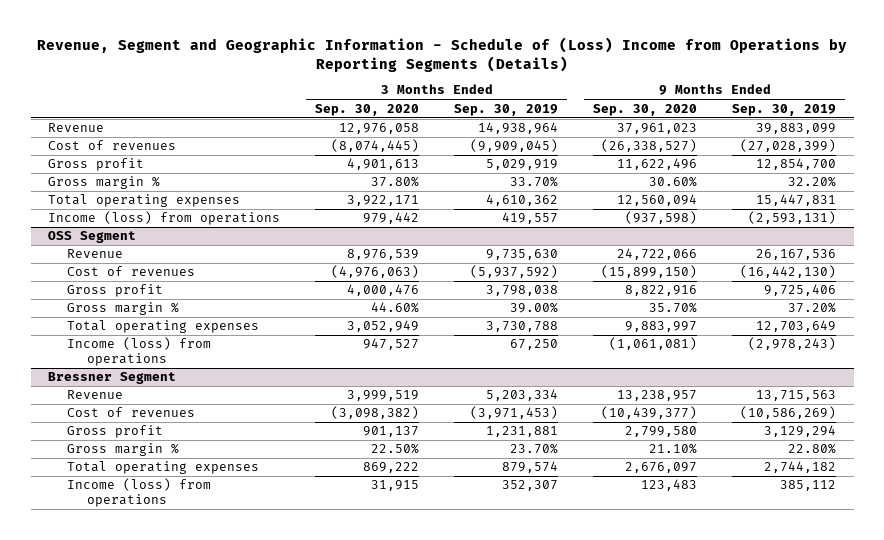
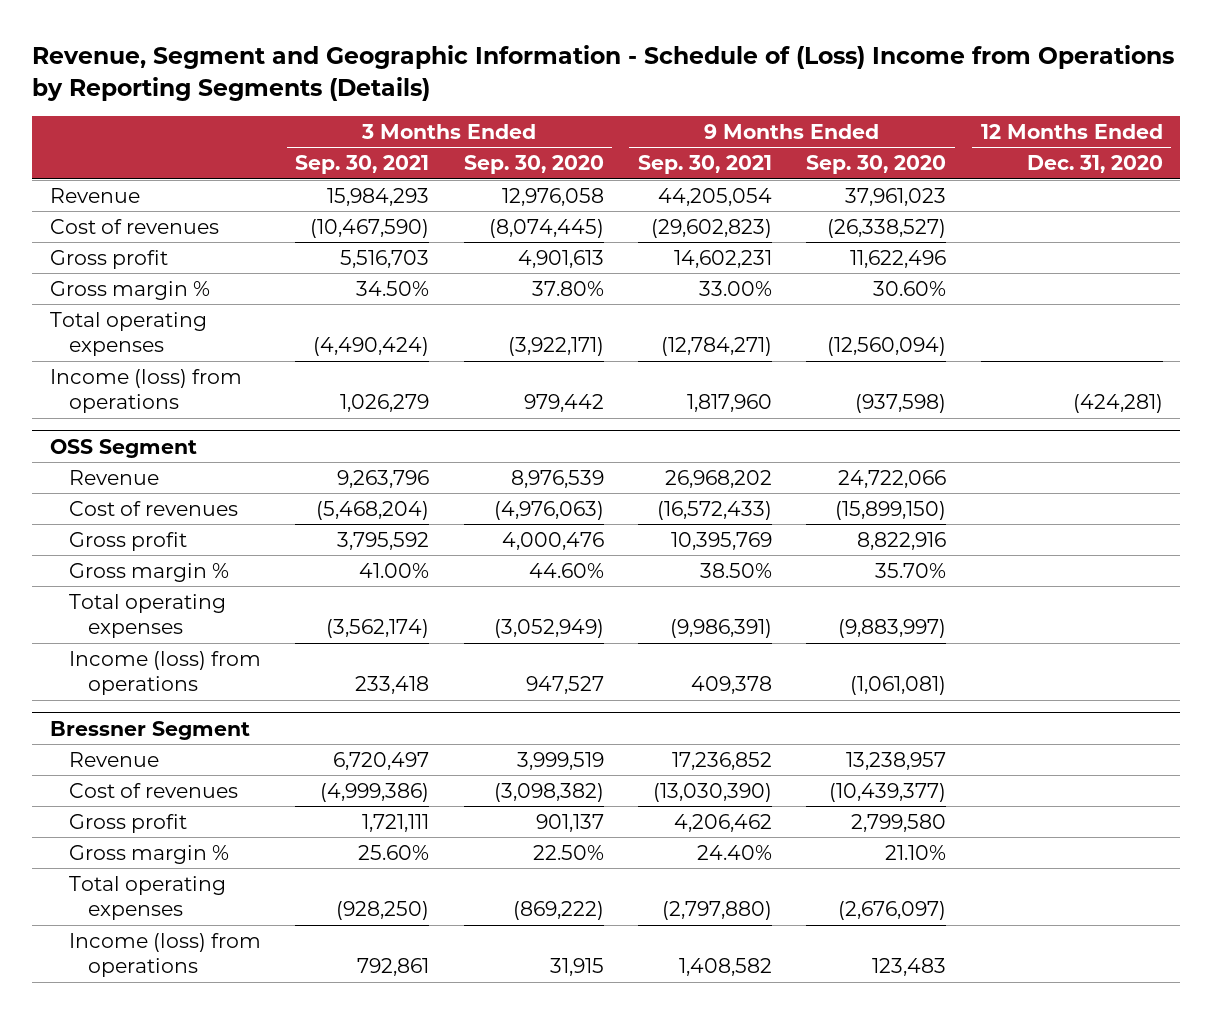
- | 3 Months Ended Sep. 30, 2020 | 3 Months Ended Sep. 30, 2019 | 9 Months Ended Sep. 30, 2020 | 9 Months Ended Sep. 30, 2019
+ | 3 Months Ended Sep. 30, 2021 | 3 Months Ended Sep. 30, 2020 | 9 Months Ended Sep. 30, 2021 | 9 Months Ended Sep. 30, 2020 | 12 Months Ended Dec. 31, 2020
- Total operating expenses | 3,922,171 | 4,610,362 | 12,560,094 | 15,447,831
+ Total operating expenses | (4,490,424) | (3,922,171) | (12,784,271) | (12,560,094) |
@ OSS Segment
- Total operating expenses | 3,052,949 | 3,730,788 | 9,883,997 | 12,703,649
+ Total operating expenses | (3,562,174) | (3,052,949) | (9,986,391) | (9,883,997) |
@ Bressner Segment
- Total operating expenses | 869,222 | 879,574 | 2,676,097 | 2,744,182
+ Total operating expenses | (928,250) | (869,222) | (2,797,880) | (2,676,097) |

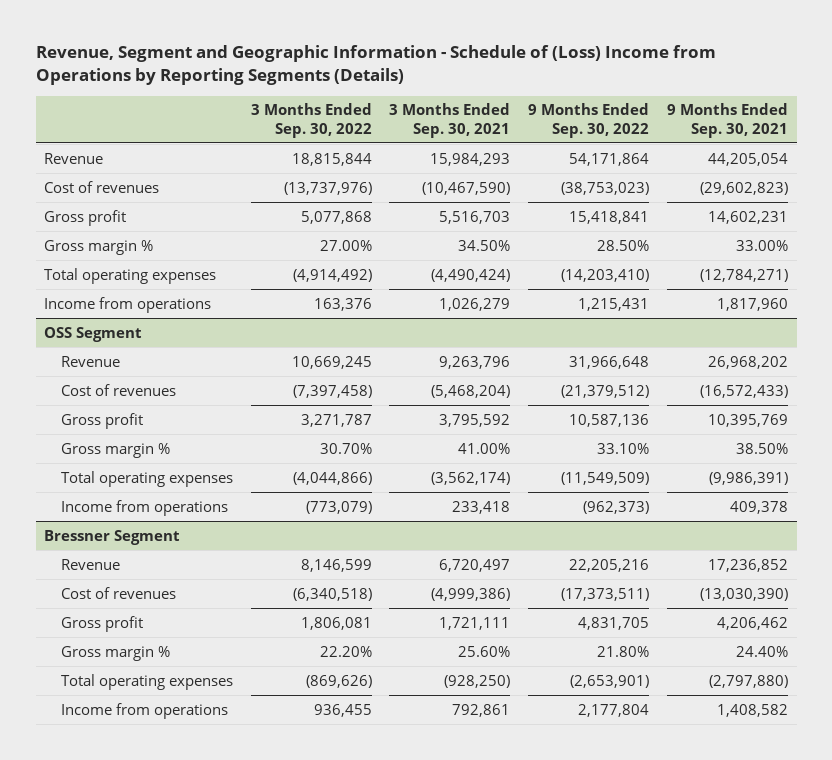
- | 3 Months Ended Sep. 30, 2021 | 3 Months Ended Sep. 30, 2020 | 9 Months Ended Sep. 30, 2021 | 9 Months Ended Sep. 30, 2020 | 12 Months Ended Dec. 31, 2020
+ | 3 Months Ended Sep. 30, 2022 | 3 Months Ended Sep. 30, 2021 | 9 Months Ended Sep. 30, 2022 | 9 Months Ended Sep. 30, 2021
- Income (loss) from operations | 1,026,279 | 979,442 | 1,817,960 | (937,598) | (424,281)
+ Income from operations | 163,376 | 1,026,279 | 1,215,431 | 1,817,960
@ OSS Segment
- Income (loss) from operations | 233,418 | 947,527 | 409,378 | (1,061,081) |
+ Income from operations | (773,079) | 233,418 | (962,373) | 409,378
@ Bressner Segment
- Income (loss) from operations | 792,861 | 31,915 | 1,408,582 | 123,483 |
+ Income from operations | 936,455 | 792,861 | 2,177,804 | 1,408,582

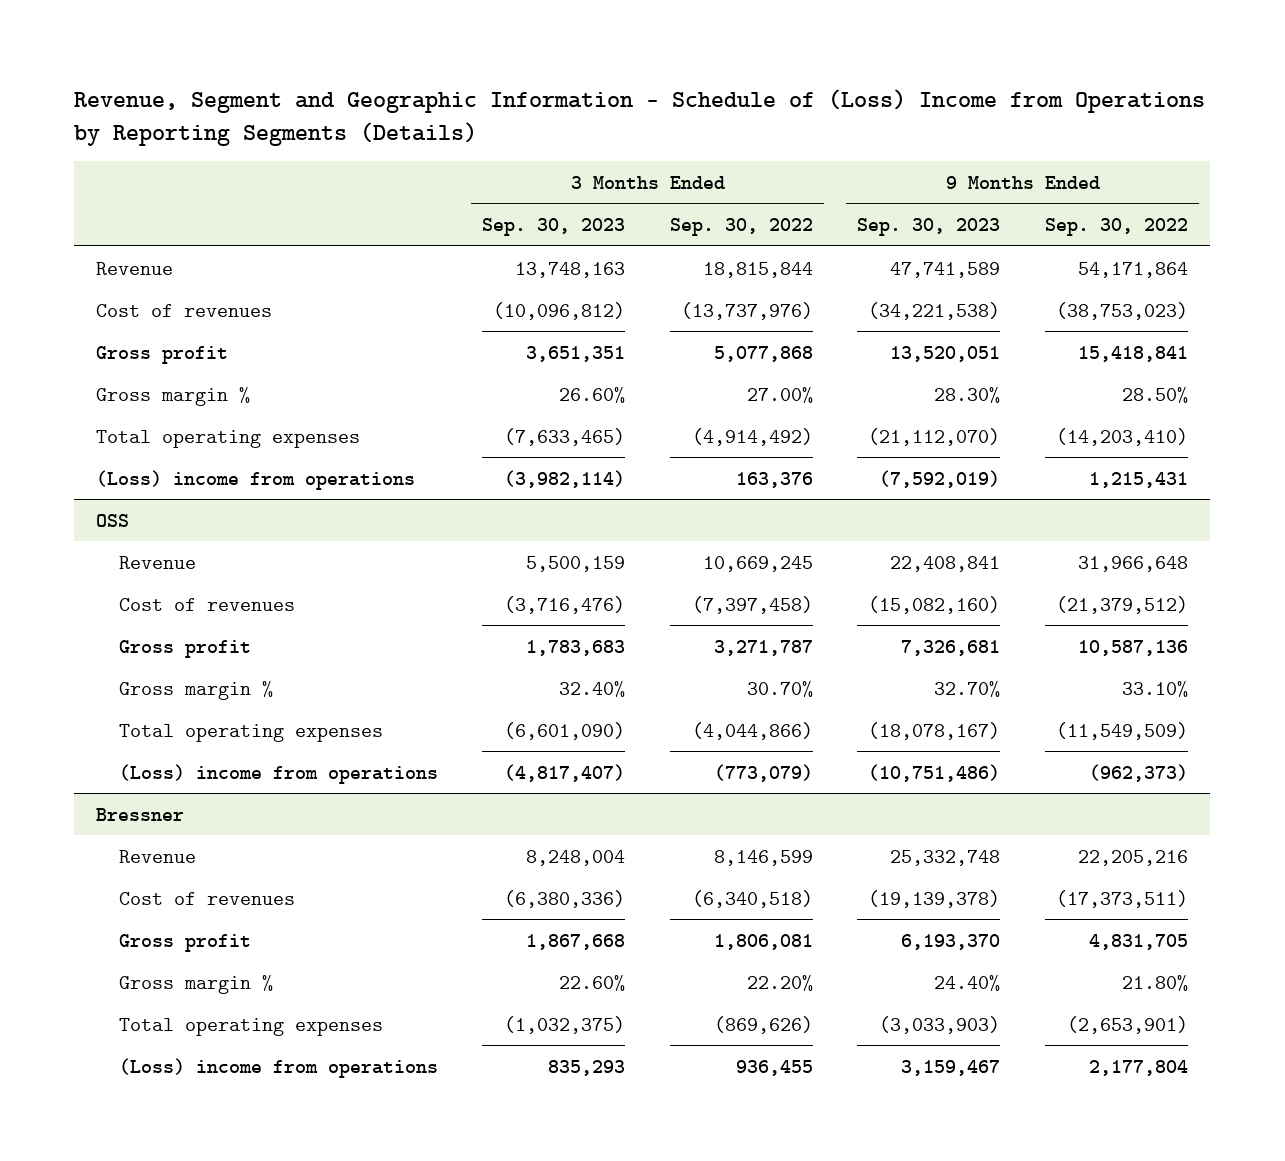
- | 3 Months Ended Sep. 30, 2022 | 3 Months Ended Sep. 30, 2021 | 9 Months Ended Sep. 30, 2022 | 9 Months Ended Sep. 30, 2021
+ | 3 Months Ended Sep. 30, 2023 | 3 Months Ended Sep. 30, 2022 | 9 Months Ended Sep. 30, 2023 | 9 Months Ended Sep. 30, 2022
- Income from operations | 163,376 | 1,026,279 | 1,215,431 | 1,817,960
- OSS Segment
+ (Loss) income from operations | (3,982,114) | 163,376 | (7,592,019) | 1,215,431
+ OSS
- Income from operations | (773,079) | 233,418 | (962,373) | 409,378
- Bressner Segment
+ (Loss) income from operations | (4,817,407) | (773,079) | (10,751,486) | (962,373)
+ Bressner
- Income from operations | 936,455 | 792,861 | 2,177,804 | 1,408,582
+ (Loss) income from operations | 835,293 | 936,455 | 3,159,467 | 2,177,804

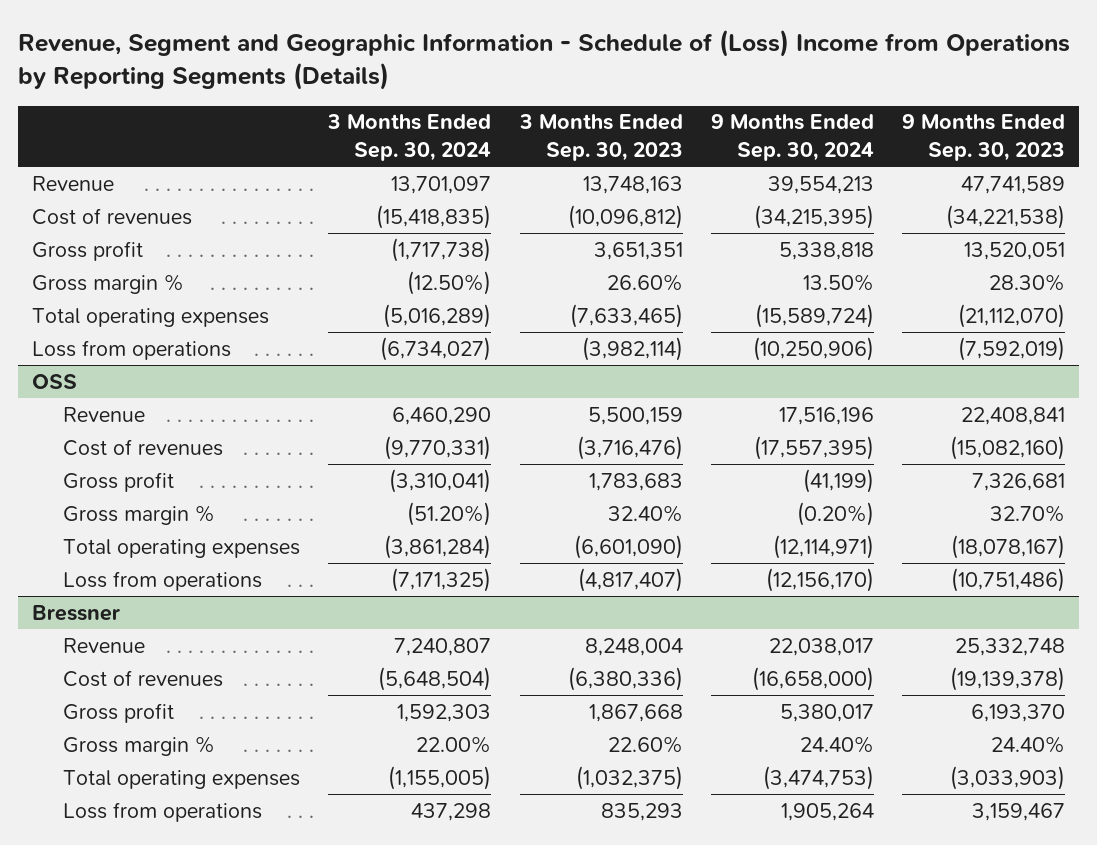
- | 3 Months Ended Sep. 30, 2023 | 3 Months Ended Sep. 30, 2022 | 9 Months Ended Sep. 30, 2023 | 9 Months Ended Sep. 30, 2022
+ | 3 Months Ended Sep. 30, 2024 | 3 Months Ended Sep. 30, 2023 | 9 Months Ended Sep. 30, 2024 | 9 Months Ended Sep. 30, 2023
- (Loss) income from operations | (3,982,114) | 163,376 | (7,592,019) | 1,215,431
+ Loss from operations | (6,734,027) | (3,982,114) | (10,250,906) | (7,592,019)
@ OSS
- (Loss) income from operations | (4,817,407) | (773,079) | (10,751,486) | (962,373)
+ Loss from operations | (7,171,325) | (4,817,407) | (12,156,170) | (10,751,486)
@ Bressner
- (Loss) income from operations | 835,293 | 936,455 | 3,159,467 | 2,177,804
+ Loss from operations | 437,298 | 835,293 | 1,905,264 | 3,159,467

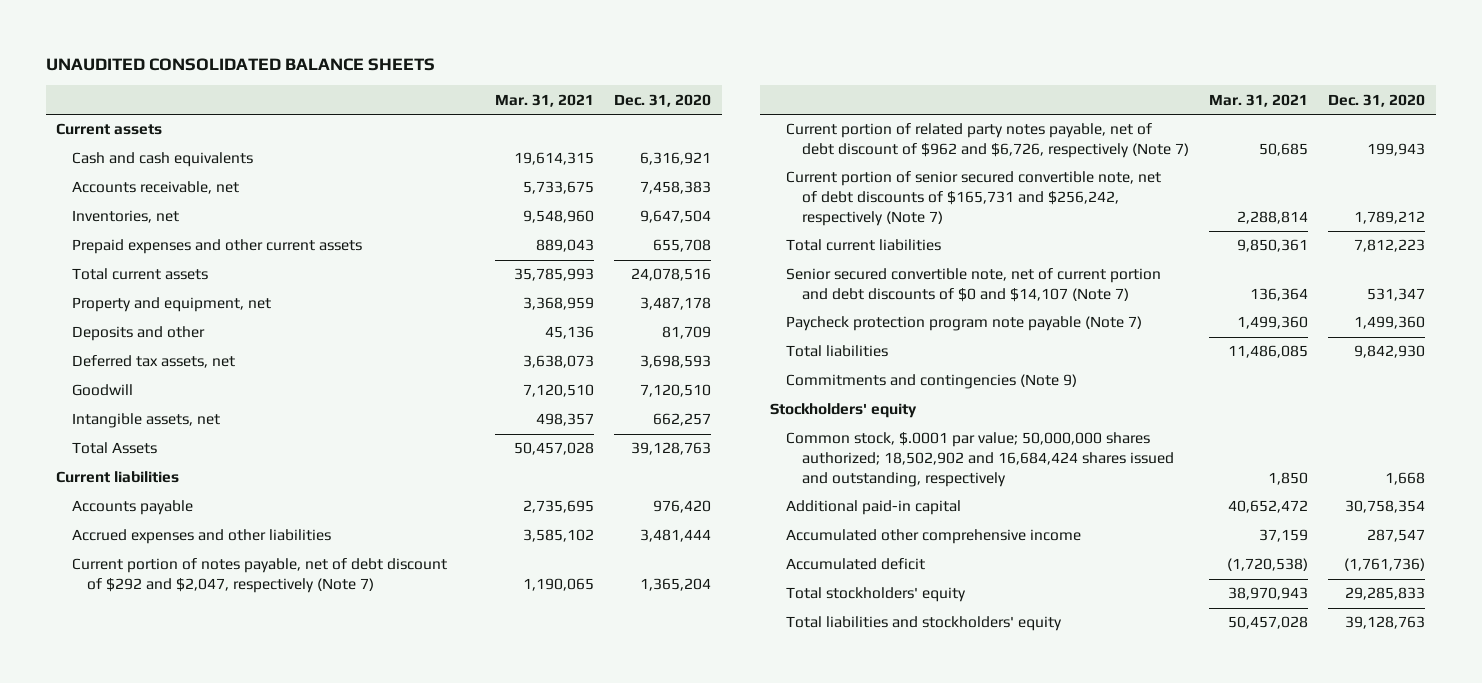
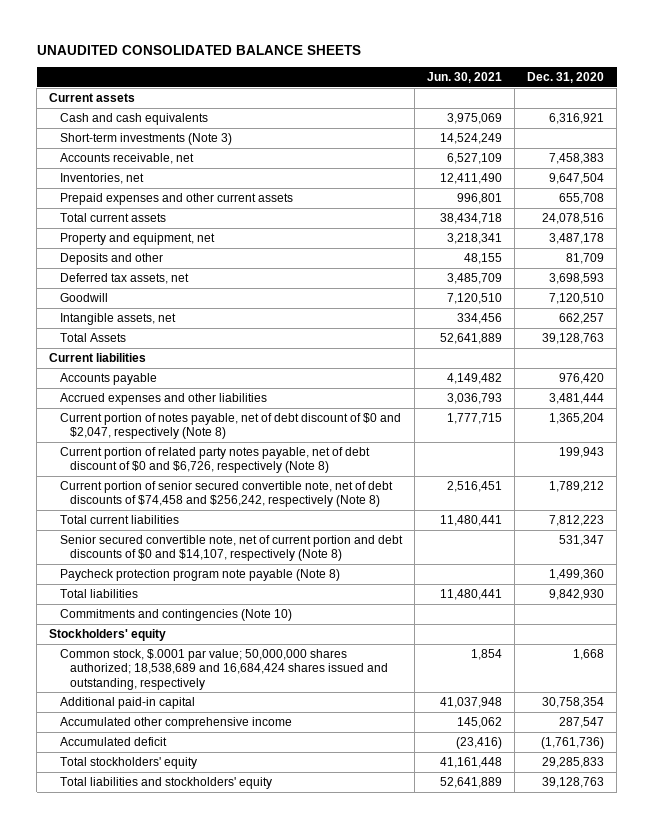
- | Mar. 31, 2021 | Dec. 31, 2020
+ | Jun. 30, 2021 | Dec. 31, 2020
+ Short-term investments (Note 3) | 14,524,249 |
- Current portion of notes payable, net of debt discount of $292 and $2,047, respectively (Note 7) | 1,190,065 | 1,365,204
- Current portion of related party notes payable, net of debt discount of $962 and $6,726, respectively (Note 7) | 50,685 | 199,943
- Current portion of senior secured convertible note, net of debt discounts of $165,731 and $256,242, respectively (Note 7) | 2,288,814 | 1,789,212
+ Current portion of notes payable, net of debt discount of $0 and $2,047, respectively (Note 8) | 1,777,715 | 1,365,204
+ Current portion of related party notes payable, net of debt discount of $0 and $6,726, respectively (Note 8) | | 199,943
+ Current portion of senior secured convertible note, net of debt discounts of $74,458 and $256,242, respectively (Note 8) | 2,516,451 | 1,789,212
- Senior secured convertible note, net of current portion and debt discounts of $0 and $14,107 (Note 7) | 136,364 | 531,347
- Paycheck protection program note payable (Note 7) | 1,499,360 | 1,499,360
+ Senior secured convertible note, net of current portion and debt discounts of $0 and $14,107, respectively (Note 8) | | 531,347
+ Paycheck protection program note payable (Note 8) | | 1,499,360
- Commitments and contingencies (Note 9)
+ Commitments and contingencies (Note 10)
- Common stock, $.0001 par value; 50,000,000 shares authorized; 18,502,902 and 16,684,424 shares issued and outstanding, respectively | 1,850 | 1,668
+ Common stock, $.0001 par value; 50,000,000 shares authorized; 18,538,689 and 16,684,424 shares issued and outstanding, respectively | 1,854 | 1,668

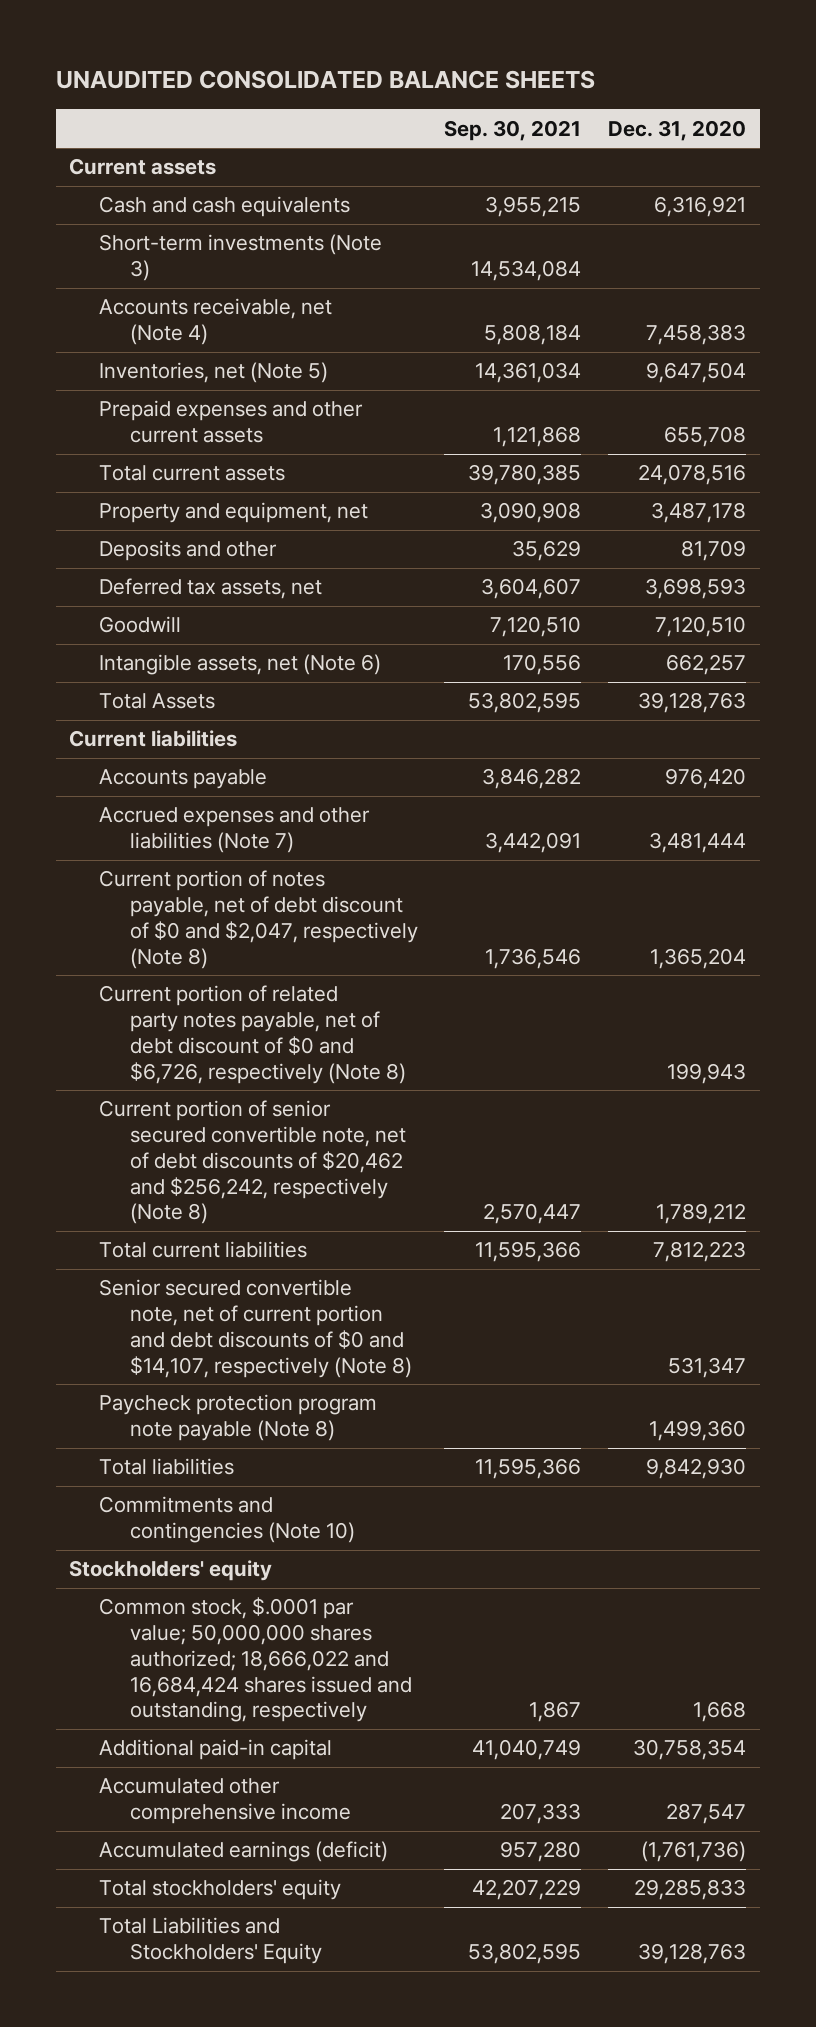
- | Jun. 30, 2021 | Dec. 31, 2020
+ | Sep. 30, 2021 | Dec. 31, 2020
- Accounts receivable, net | 6,527,109 | 7,458,383
- Inventories, net | 12,411,490 | 9,647,504
+ Accounts receivable, net (Note 4) | 5,808,184 | 7,458,383
+ Inventories, net (Note 5) | 14,361,034 | 9,647,504
- Intangible assets, net | 334,456 | 662,257
+ Intangible assets, net (Note 6) | 170,556 | 662,257
- Accrued expenses and other liabilities | 3,036,793 | 3,481,444
+ Accrued expenses and other liabilities (Note 7) | 3,442,091 | 3,481,444
- Current portion of senior secured convertible note, net of debt discounts of $74,458 and $256,242, respectively (Note 8) | 2,516,451 | 1,789,212
+ Current portion of senior secured convertible note, net of debt discounts of $20,462 and $256,242, respectively (Note 8) | 2,570,447 | 1,789,212
- Common stock, $.0001 par value; 50,000,000 shares authorized; 18,538,689 and 16,684,424 shares issued and outstanding, respectively | 1,854 | 1,668
+ Common stock, $.0001 par value; 50,000,000 shares authorized; 18,666,022 and 16,684,424 shares issued and outstanding, respectively | 1,867 | 1,668
- Accumulated deficit | (23,416) | (1,761,736)
+ Accumulated earnings (deficit) | 957,280 | (1,761,736)
- Total liabilities and stockholders' equity | 52,641,889 | 39,128,763
+ Total Liabilities and Stockholders' Equity | 53,802,595 | 39,128,763

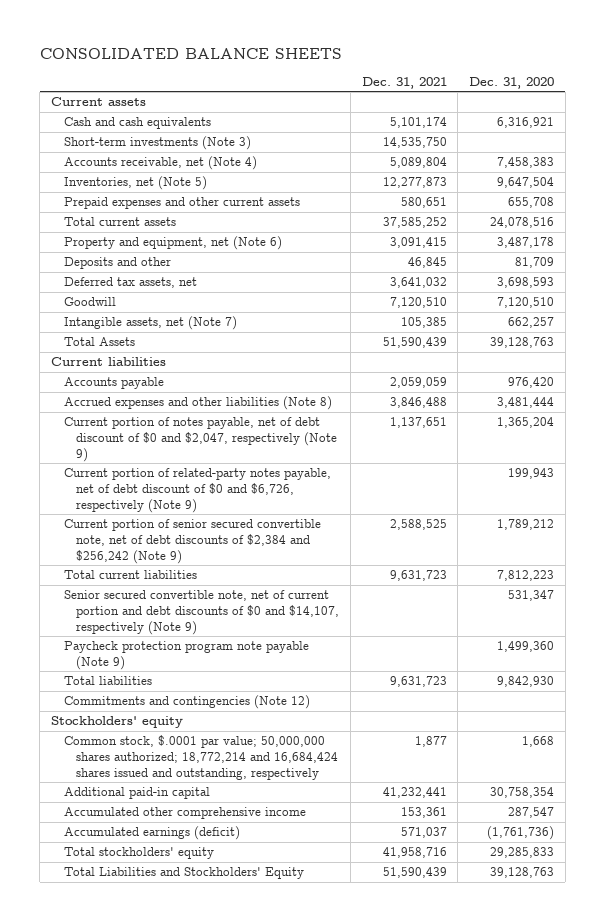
- UNAUDITED CONSOLIDATED BALANCE SHEETS
+ CONSOLIDATED BALANCE SHEETS
- | Sep. 30, 2021 | Dec. 31, 2020
+ | Dec. 31, 2021 | Dec. 31, 2020
- Property and equipment, net | 3,090,908 | 3,487,178
+ Property and equipment, net (Note 6) | 3,091,415 | 3,487,178
- Intangible assets, net (Note 6) | 170,556 | 662,257
+ Intangible assets, net (Note 7) | 105,385 | 662,257
- Accrued expenses and other liabilities (Note 7) | 3,442,091 | 3,481,444
- Current portion of notes payable, net of debt discount of $0 and $2,047, respectively (Note 8) | 1,736,546 | 1,365,204
- Current portion of related party notes payable, net of debt discount of $0 and $6,726, respectively (Note 8) | | 199,943
- Current portion of senior secured convertible note, net of debt discounts of $20,462 and $256,242, respectively (Note 8) | 2,570,447 | 1,789,212
+ Accrued expenses and other liabilities (Note 8) | 3,846,488 | 3,481,444
+ Current portion of notes payable, net of debt discount of $0 and $2,047, respectively (Note 9) | 1,137,651 | 1,365,204
+ Current portion of related-party notes payable, net of debt discount of $0 and $6,726, respectively (Note 9) | | 199,943
+ Current portion of senior secured convertible note, net of debt discounts of $2,384 and $256,242 (Note 9) | 2,588,525 | 1,789,212
- Senior secured convertible note, net of current portion and debt discounts of $0 and $14,107, respectively (Note 8) | | 531,347
- Paycheck protection program note payable (Note 8) | | 1,499,360
+ Senior secured convertible note, net of current portion and debt discounts of $0 and $14,107, respectively (Note 9) | | 531,347
+ Paycheck protection program note payable (Note 9) | | 1,499,360
- Commitments and contingencies (Note 10)
+ Commitments and contingencies (Note 12)
- Common stock, $.0001 par value; 50,000,000 shares authorized; 18,666,022 and 16,684,424 shares issued and outstanding, respectively | 1,867 | 1,668
+ Common stock, $.0001 par value; 50,000,000 shares authorized; 18,772,214 and 16,684,424 shares issued and outstanding, respectively | 1,877 | 1,668

